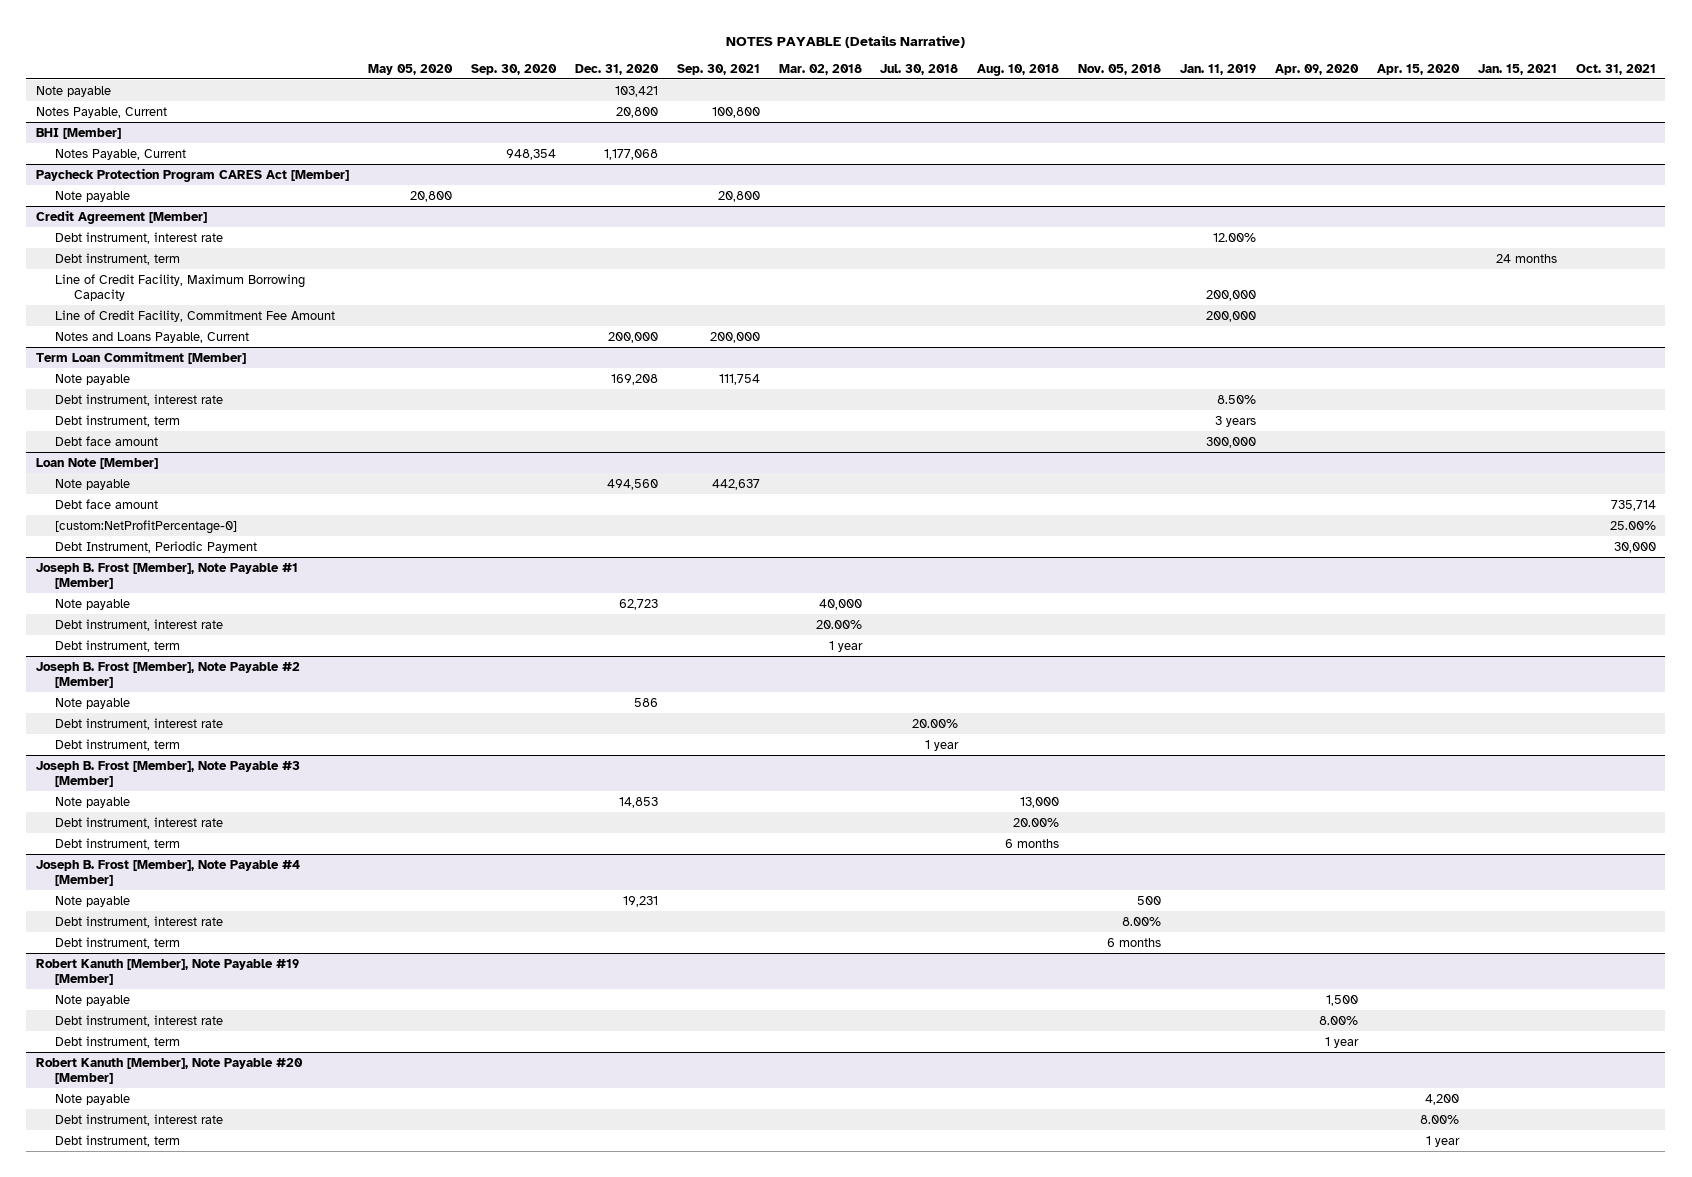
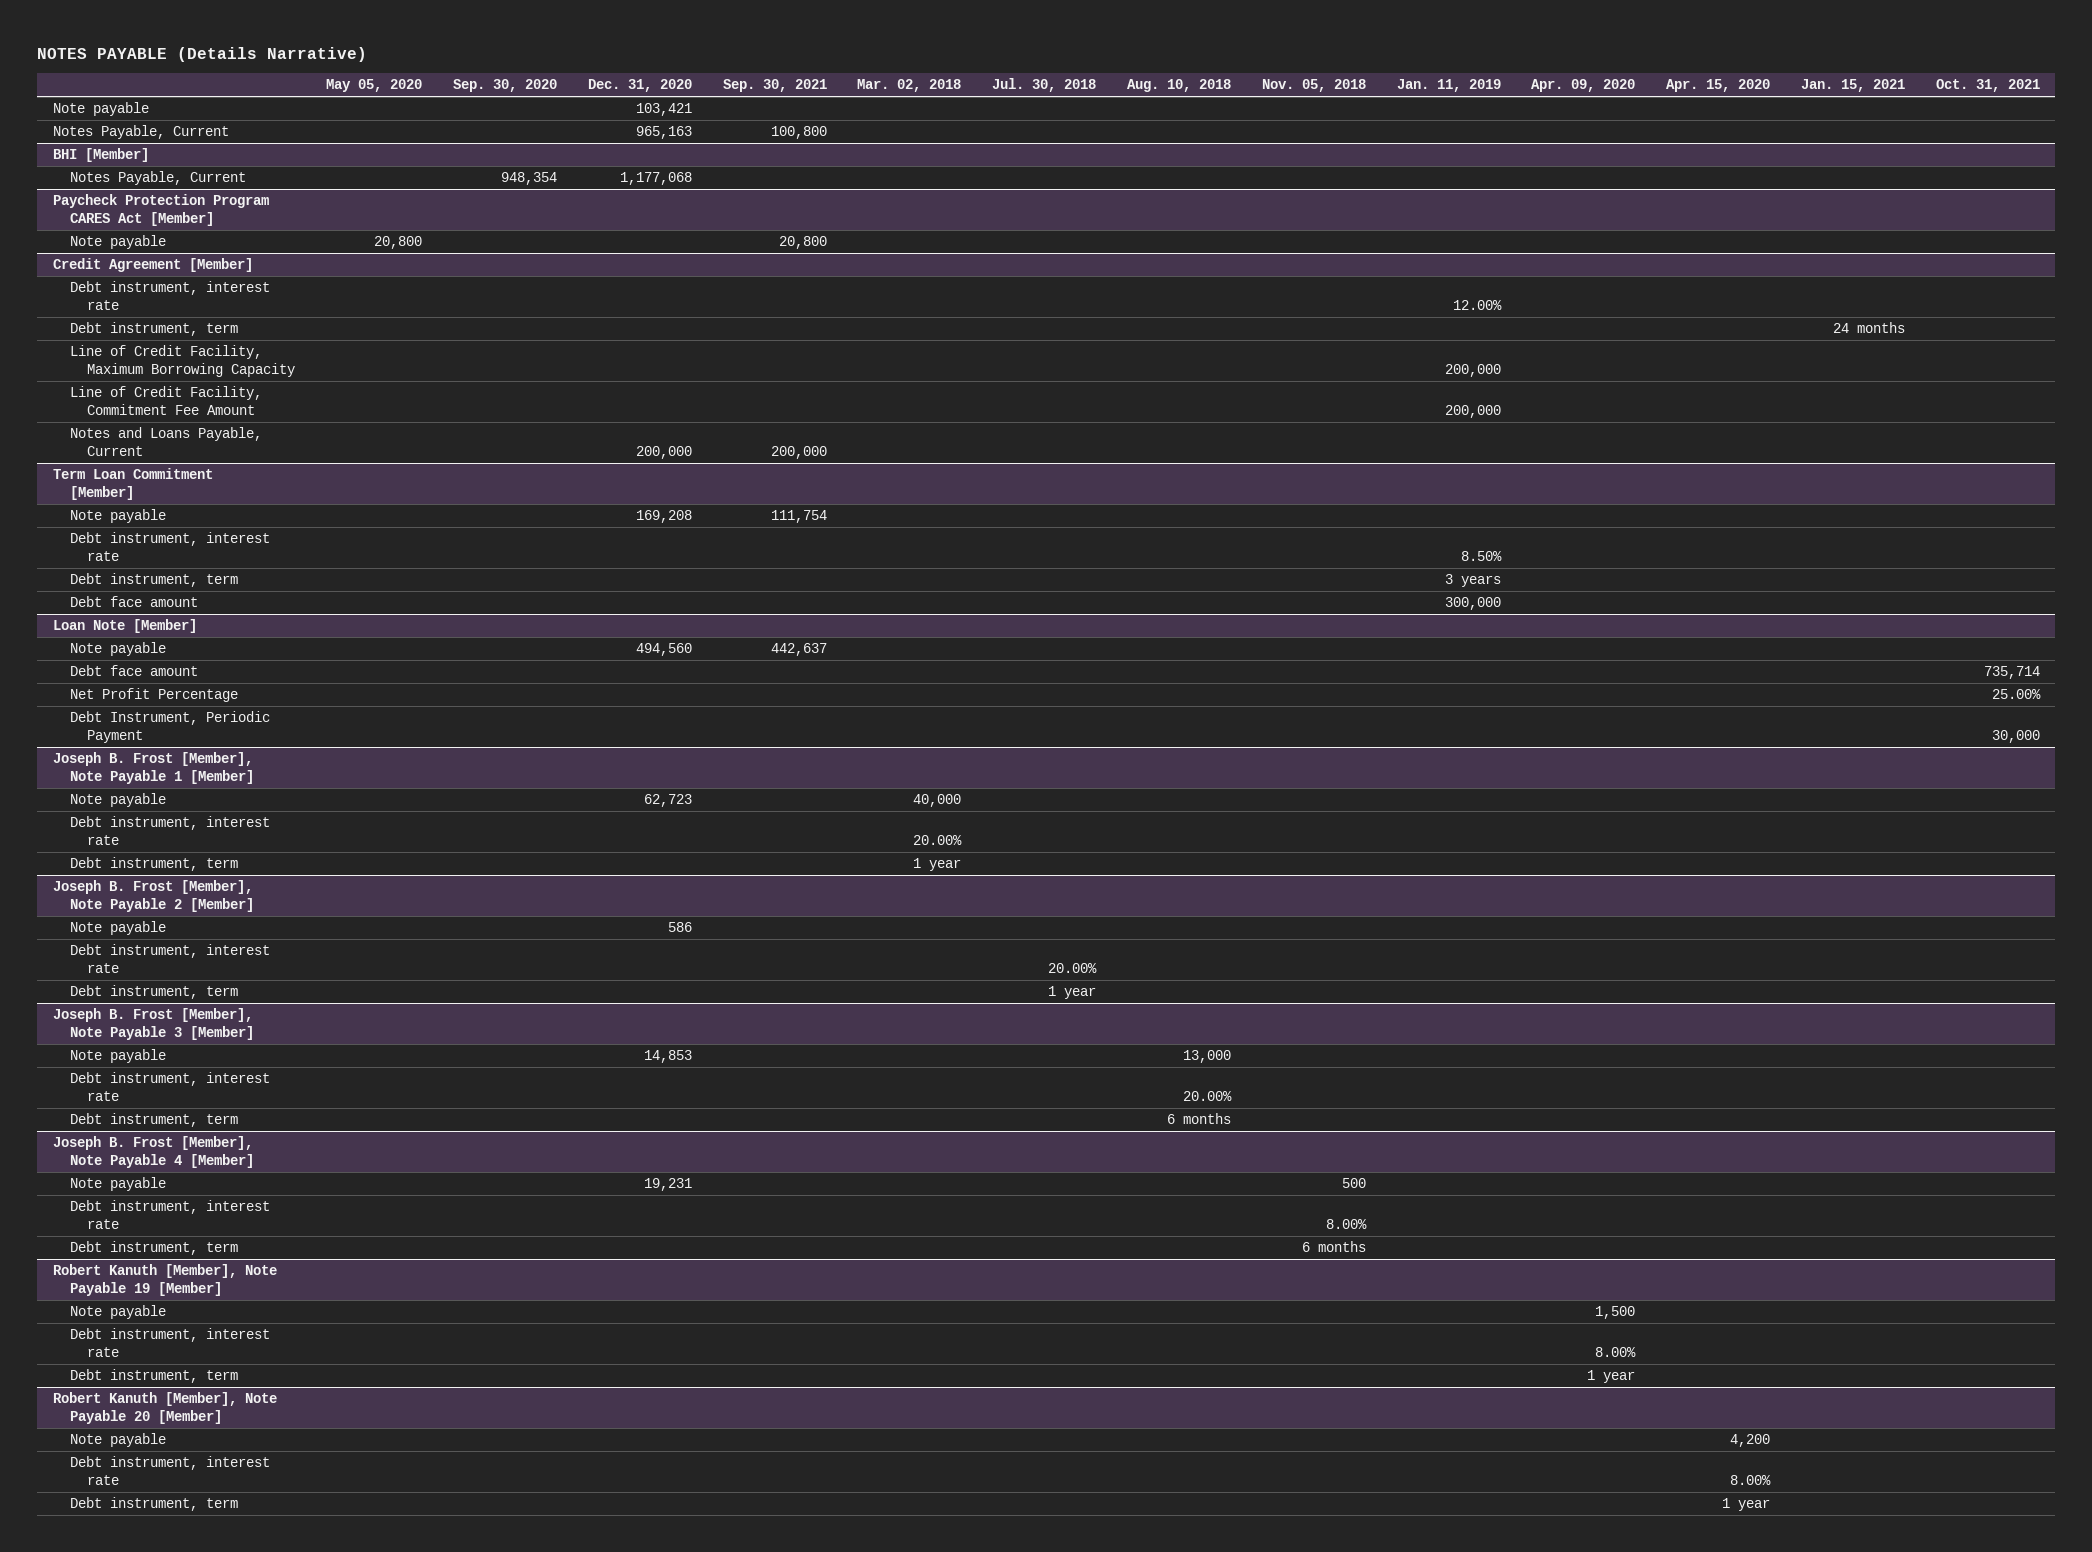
- Notes Payable, Current | | | 20,800 | 100,800 | | | | | | | | |
+ Notes Payable, Current | | | 965,163 | 100,800 | | | | | | | | |
@ Loan Note [Member]
- [custom:NetProfitPercentage-0] | | | | | | | | | | | | | 25.00%
+ Net Profit Percentage | | | | | | | | | | | | | 25.00%
- Joseph B. Frost [Member], Note Payable #1 [Member]
+ Joseph B. Frost [Member], Note Payable 1 [Member]
- Joseph B. Frost [Member], Note Payable #2 [Member]
+ Joseph B. Frost [Member], Note Payable 2 [Member]
- Joseph B. Frost [Member], Note Payable #3 [Member]
+ Joseph B. Frost [Member], Note Payable 3 [Member]
- Joseph B. Frost [Member], Note Payable #4 [Member]
+ Joseph B. Frost [Member], Note Payable 4 [Member]
- Robert Kanuth [Member], Note Payable #19 [Member]
+ Robert Kanuth [Member], Note Payable 19 [Member]
- Robert Kanuth [Member], Note Payable #20 [Member]
+ Robert Kanuth [Member], Note Payable 20 [Member]

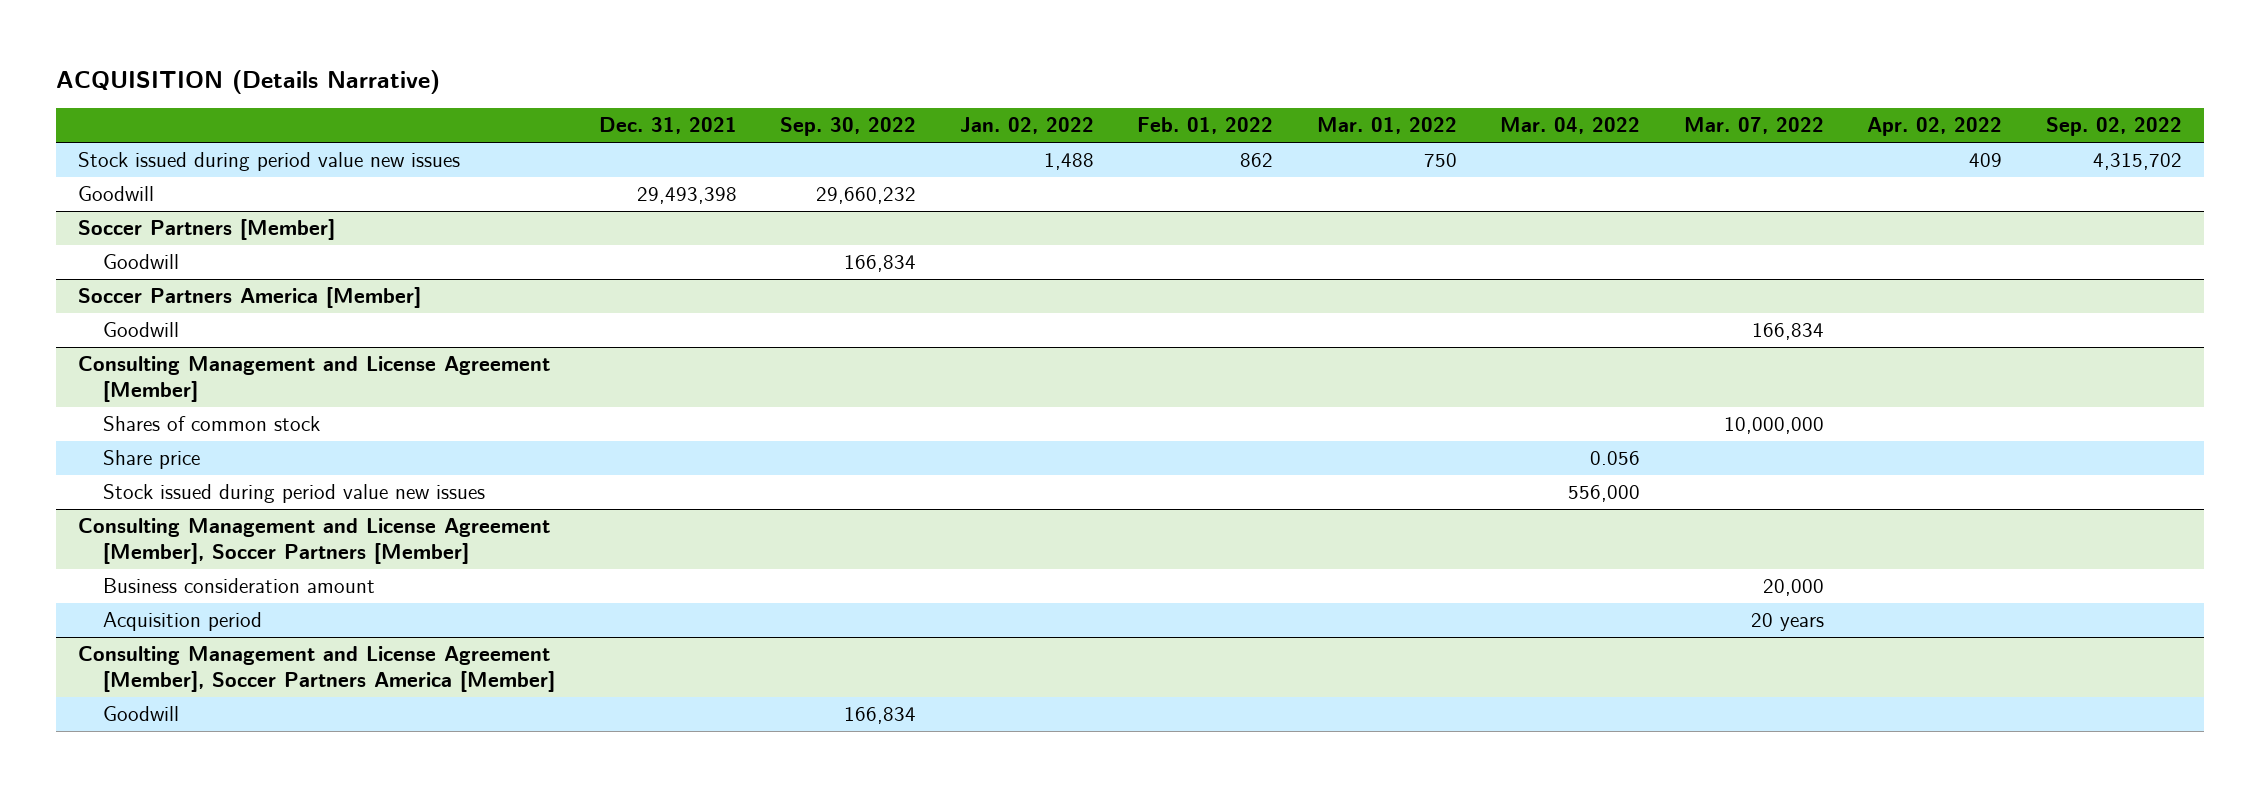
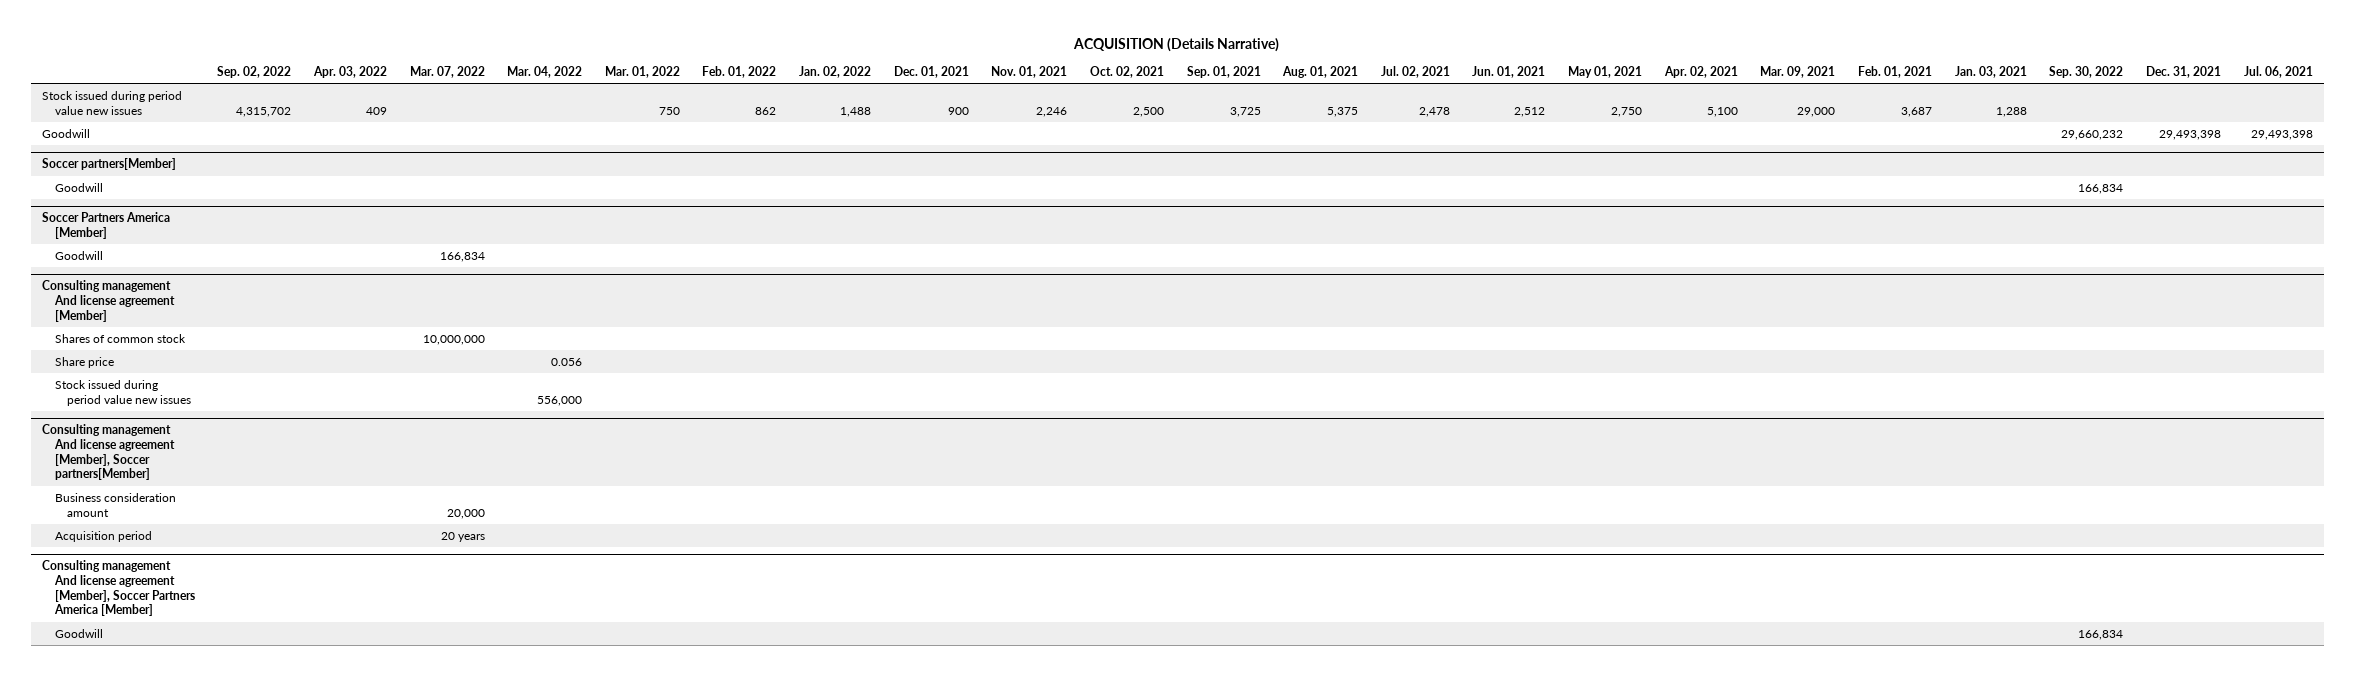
- | Dec. 31, 2021 | Sep. 30, 2022 | Jan. 02, 2022 | Feb. 01, 2022 | Mar. 01, 2022 | Mar. 04, 2022 | Mar. 07, 2022 | Apr. 02, 2022 | Sep. 02, 2022
+ | Sep. 02, 2022 | Apr. 03, 2022 | Mar. 07, 2022 | Mar. 04, 2022 | Mar. 01, 2022 | Feb. 01, 2022 | Jan. 02, 2022 | Dec. 01, 2021 | Nov. 01, 2021 | Oct. 02, 2021 | Sep. 01, 2021 | Aug. 01, 2021 | Jul. 02, 2021 | Jun. 01, 2021 | May 01, 2021 | Apr. 02, 2021 | Mar. 09, 2021 | Feb. 01, 2021 | Jan. 03, 2021 | Sep. 30, 2022 | Dec. 31, 2021 | Jul. 06, 2021
- Soccer Partners [Member]
+ Soccer partners[Member]
- Consulting Management and License Agreement [Member]
+ Consulting management And license agreement [Member]
- Consulting Management and License Agreement [Member], Soccer Partners [Member]
+ Consulting management And license agreement [Member], Soccer partners[Member]
- Consulting Management and License Agreement [Member], Soccer Partners America [Member]
+ Consulting management And license agreement [Member], Soccer Partners America [Member]

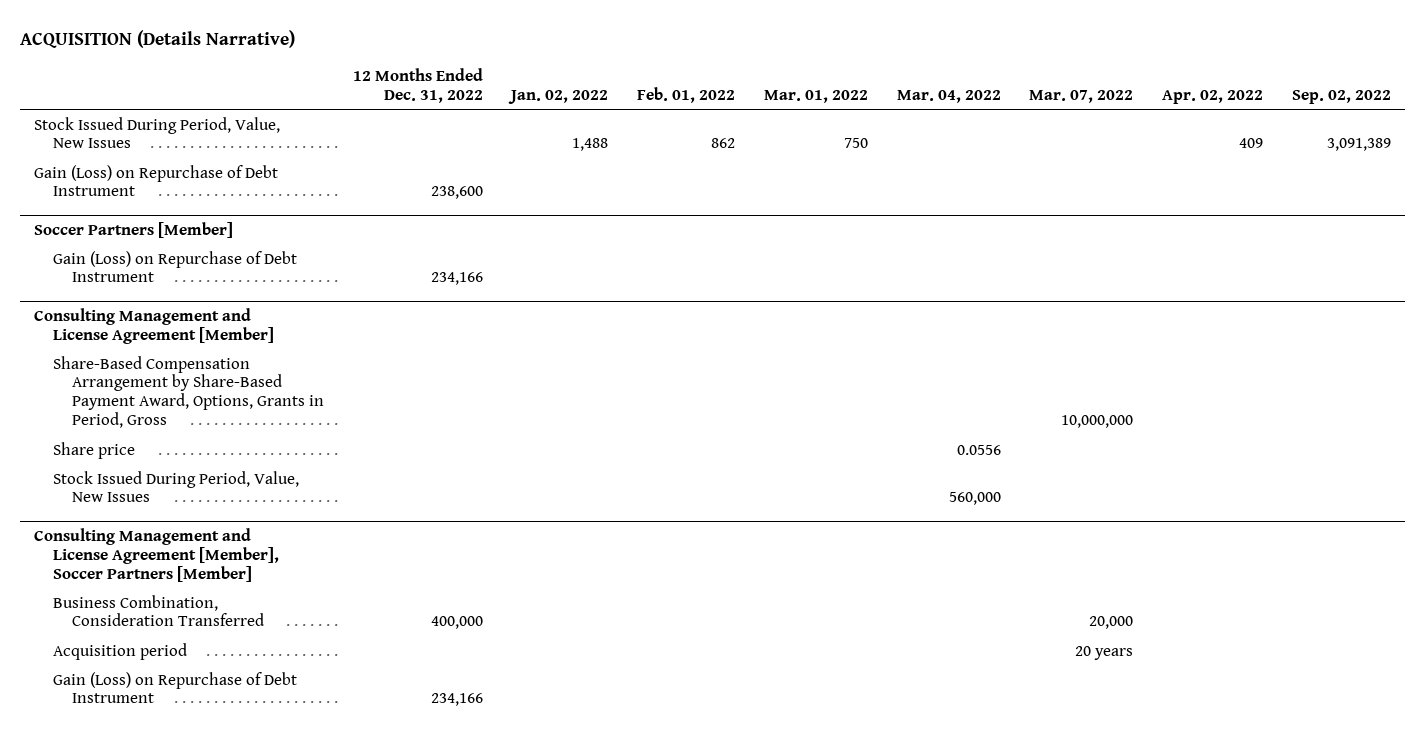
- | Sep. 02, 2022 | Apr. 03, 2022 | Mar. 07, 2022 | Mar. 04, 2022 | Mar. 01, 2022 | Feb. 01, 2022 | Jan. 02, 2022 | Dec. 01, 2021 | Nov. 01, 2021 | Oct. 02, 2021 | Sep. 01, 2021 | Aug. 01, 2021 | Jul. 02, 2021 | Jun. 01, 2021 | May 01, 2021 | Apr. 02, 2021 | Mar. 09, 2021 | Feb. 01, 2021 | Jan. 03, 2021 | Sep. 30, 2022 | Dec. 31, 2021 | Jul. 06, 2021
+ | 12 Months Ended Dec. 31, 2022 | Jan. 02, 2022 | Feb. 01, 2022 | Mar. 01, 2022 | Mar. 04, 2022 | Mar. 07, 2022 | Apr. 02, 2022 | Sep. 02, 2022
- Stock issued during period value new issues | 4,315,702 | 409 | | | 750 | 862 | 1,488 | 900 | 2,246 | 2,500 | 3,725 | 5,375 | 2,478 | 2,512 | 2,750 | 5,100 | 29,000 | 3,687 | 1,288 | | |
- Goodwill | | | | | | | | | | | | | | | | | | | | 29,660,232 | 29,493,398 | 29,493,398
- Soccer partners[Member]
- Goodwill | | | | | | | | | | | | | | | | | | | | 166,834 | |
- Soccer Partners America [Member]
- Goodwill | | | 166,834 | | | | | | | | | | | | | | | | | | |
- Consulting management And license agreement [Member]
- Shares of common stock | | | 10,000,000 | | | | | | | | | | | | | | | | | | |
- Share price | | | | 0.056 | | | | | | | | | | | | | | | | | |
- Stock issued during period value new issues | | | | 556,000 | | | | | | | | | | | | | | | | | |
- Consulting management And license agreement [Member], Soccer partners[Member]
- Business consideration amount | | | 20,000 | | | | | | | | | | | | | | | | | | |
+ Stock Issued During Period, Value, New Issues | | 1,488 | 862 | 750 | | | 409 | 3,091,389
+ Gain (Loss) on Repurchase of Debt Instrument | 238,600 | | | | | | |
+ Soccer Partners [Member]
+ Gain (Loss) on Repurchase of Debt Instrument | 234,166 | | | | | | |
+ Consulting Management and License Agreement [Member]
+ Share-Based Compensation Arrangement by Share-Based Payment Award, Options, Grants in Period, Gross | | | | | | 10,000,000 | |
+ Share price | | | | | 0.0556 | | |
+ Stock Issued During Period, Value, New Issues | | | | | 560,000 | | |
+ Consulting Management and License Agreement [Member], Soccer Partners [Member]
+ Business Combination, Consideration Transferred | 400,000 | | | | | 20,000 | |
- Consulting management And license agreement [Member], Soccer Partners America [Member]
- Goodwill | | | | | | | | | | | | | | | | | | | | 166,834 | |
+ Gain (Loss) on Repurchase of Debt Instrument | 234,166 | | | | | | |

